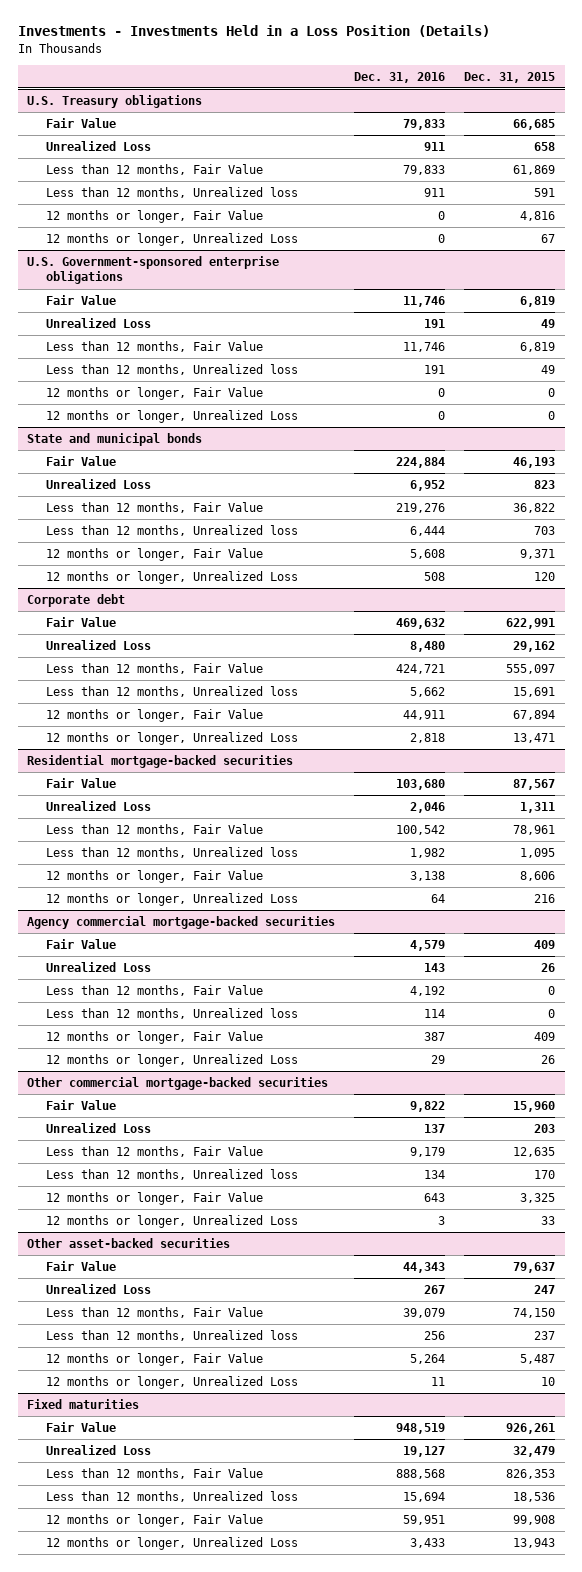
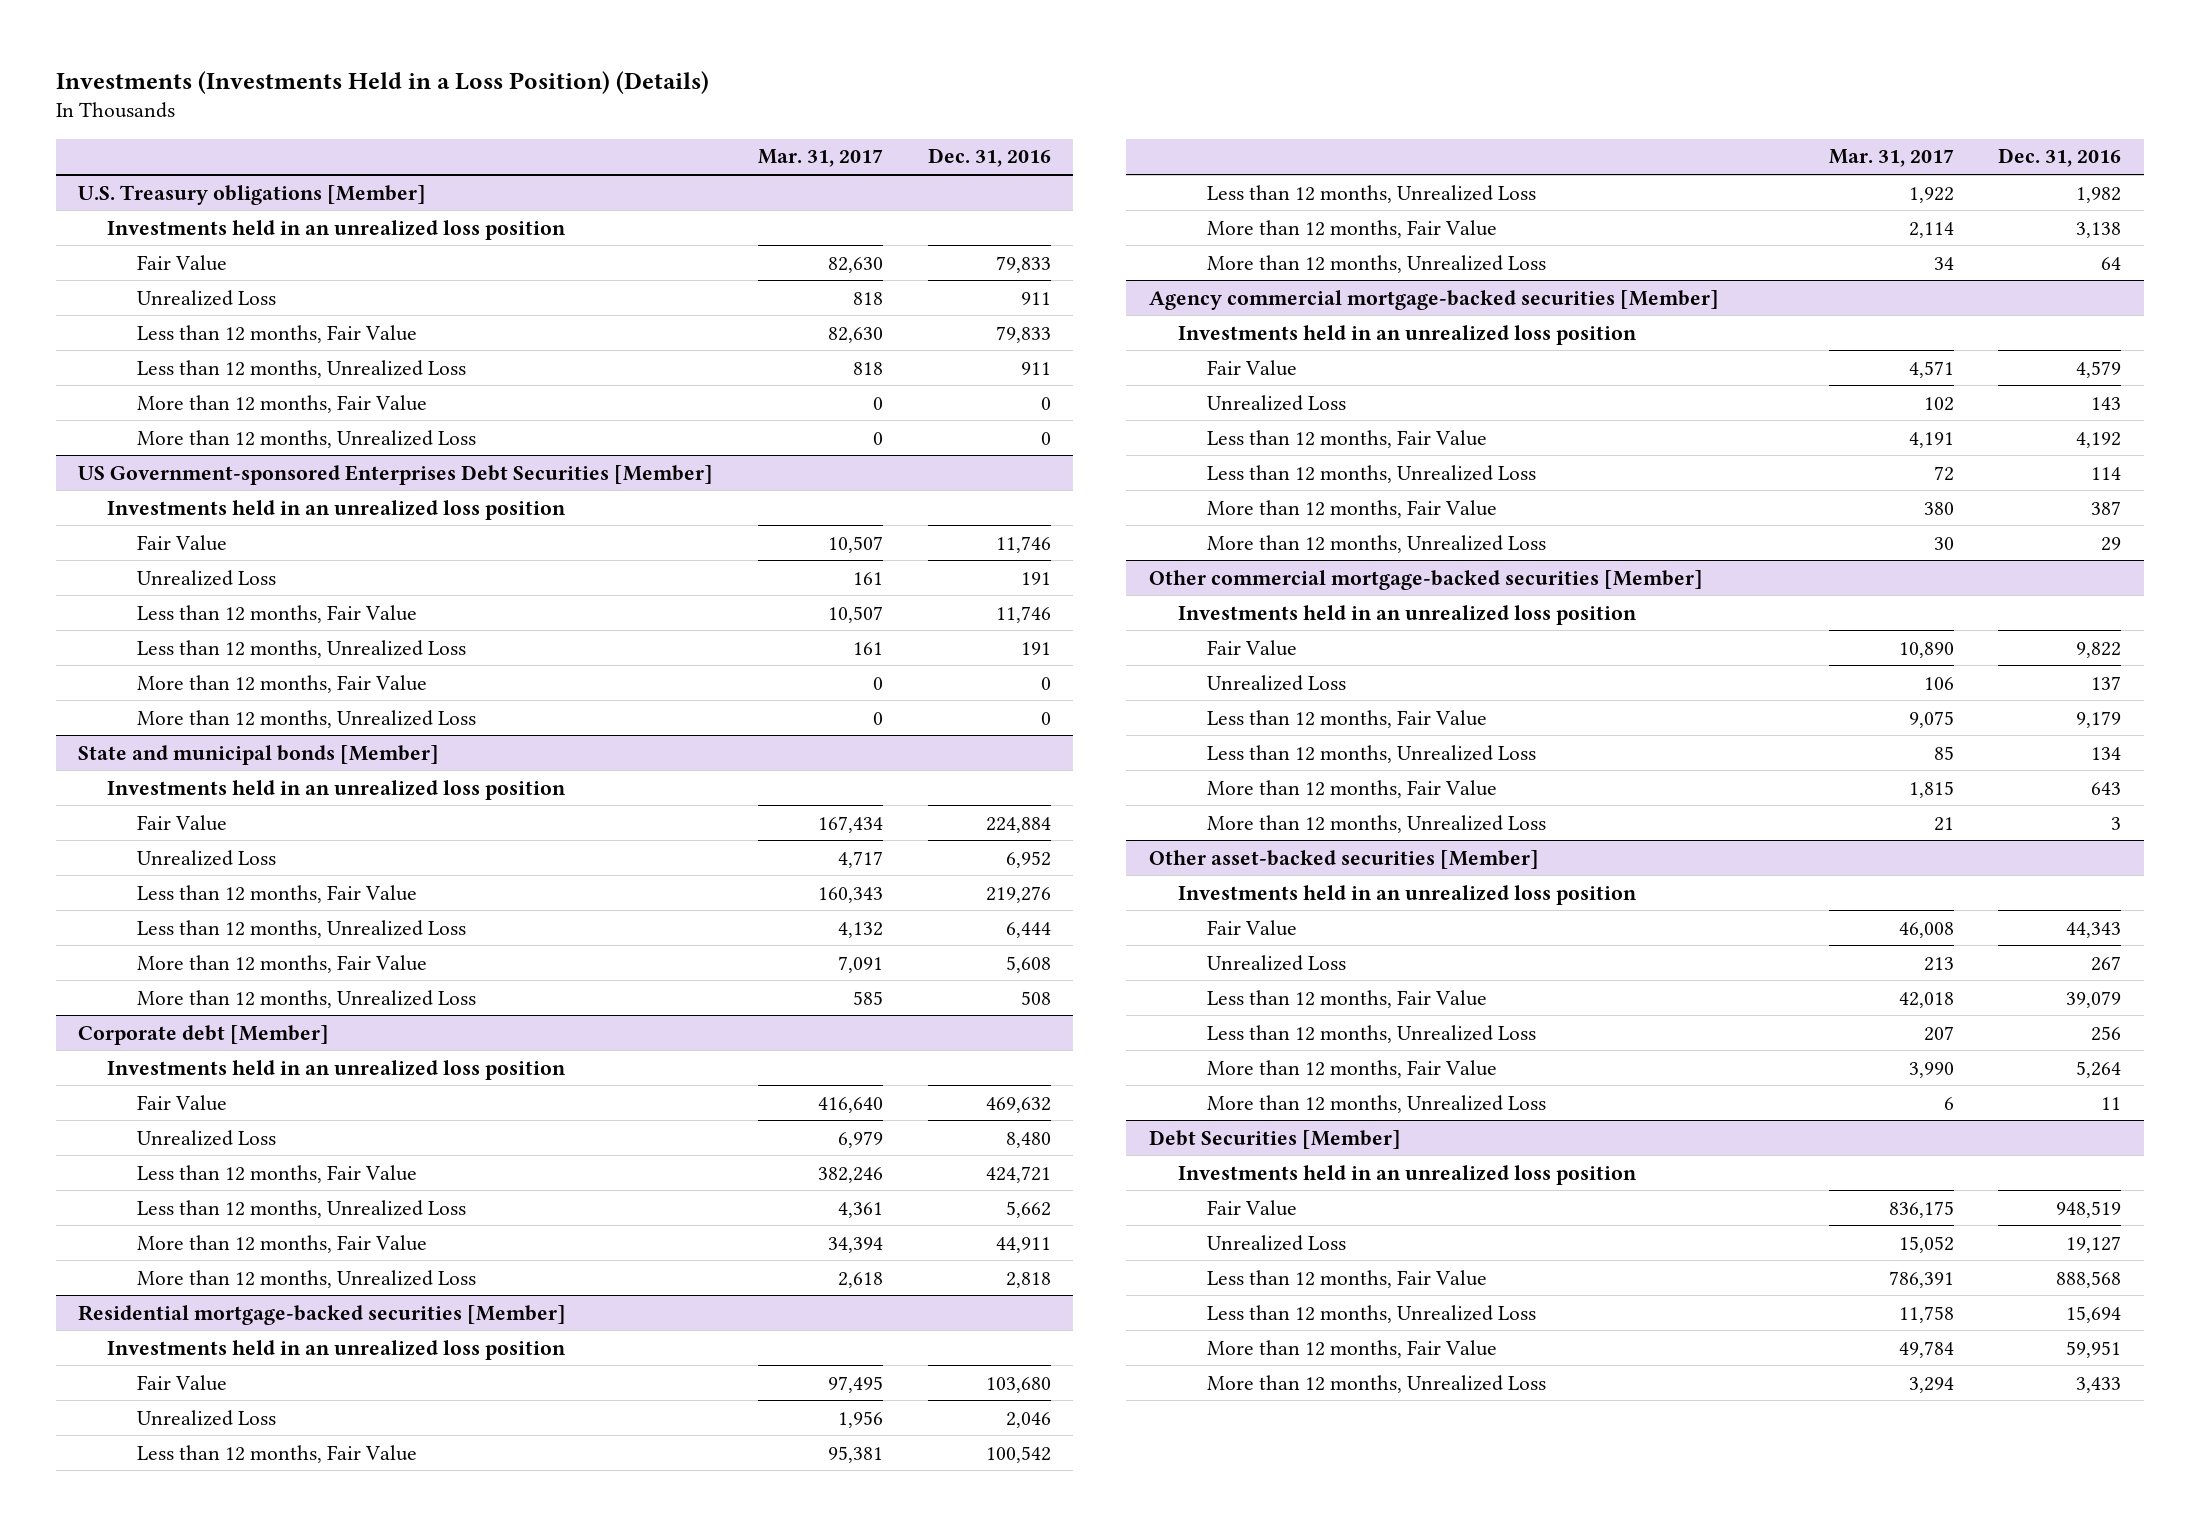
- Investments - Investments Held in a Loss Position (Details)
+ Investments (Investments Held in a Loss Position) (Details)
- | Dec. 31, 2016 | Dec. 31, 2015
+ | Mar. 31, 2017 | Dec. 31, 2016
- U.S. Treasury obligations
+ U.S. Treasury obligations [Member]
+ Investments held in an unrealized loss position
- Less than 12 months, Unrealized loss | 911 | 591
- 12 months or longer, Fair Value | 0 | 4,816
- 12 months or longer, Unrealized Loss | 0 | 67
- U.S. Government-sponsored enterprise obligations
+ Less than 12 months, Unrealized Loss | 818 | 911
+ More than 12 months, Fair Value | 0 | 0
+ More than 12 months, Unrealized Loss | 0 | 0
+ US Government-sponsored Enterprises Debt Securities [Member]
+ Investments held in an unrealized loss position
- Less than 12 months, Unrealized loss | 191 | 49
- 12 months or longer, Fair Value | 0 | 0
- 12 months or longer, Unrealized Loss | 0 | 0
- State and municipal bonds
+ Less than 12 months, Unrealized Loss | 161 | 191
+ More than 12 months, Fair Value | 0 | 0
+ More than 12 months, Unrealized Loss | 0 | 0
+ State and municipal bonds [Member]
+ Investments held in an unrealized loss position
- Less than 12 months, Unrealized loss | 6,444 | 703
- 12 months or longer, Fair Value | 5,608 | 9,371
- 12 months or longer, Unrealized Loss | 508 | 120
- Corporate debt
+ Less than 12 months, Unrealized Loss | 4,132 | 6,444
+ More than 12 months, Fair Value | 7,091 | 5,608
+ More than 12 months, Unrealized Loss | 585 | 508
+ Corporate debt [Member]
+ Investments held in an unrealized loss position
- Less than 12 months, Unrealized loss | 5,662 | 15,691
- 12 months or longer, Fair Value | 44,911 | 67,894
- 12 months or longer, Unrealized Loss | 2,818 | 13,471
- Residential mortgage-backed securities
+ Less than 12 months, Unrealized Loss | 4,361 | 5,662
+ More than 12 months, Fair Value | 34,394 | 44,911
+ More than 12 months, Unrealized Loss | 2,618 | 2,818
+ Residential mortgage-backed securities [Member]
+ Investments held in an unrealized loss position
- Less than 12 months, Unrealized loss | 1,982 | 1,095
- 12 months or longer, Fair Value | 3,138 | 8,606
- 12 months or longer, Unrealized Loss | 64 | 216
- Agency commercial mortgage-backed securities
+ Less than 12 months, Unrealized Loss | 1,922 | 1,982
+ More than 12 months, Fair Value | 2,114 | 3,138
+ More than 12 months, Unrealized Loss | 34 | 64
+ Agency commercial mortgage-backed securities [Member]
+ Investments held in an unrealized loss position
- Less than 12 months, Unrealized loss | 114 | 0
- 12 months or longer, Fair Value | 387 | 409
- 12 months or longer, Unrealized Loss | 29 | 26
- Other commercial mortgage-backed securities
+ Less than 12 months, Unrealized Loss | 72 | 114
+ More than 12 months, Fair Value | 380 | 387
+ More than 12 months, Unrealized Loss | 30 | 29
+ Other commercial mortgage-backed securities [Member]
+ Investments held in an unrealized loss position
- Less than 12 months, Unrealized loss | 134 | 170
- 12 months or longer, Fair Value | 643 | 3,325
- 12 months or longer, Unrealized Loss | 3 | 33
- Other asset-backed securities
+ Less than 12 months, Unrealized Loss | 85 | 134
+ More than 12 months, Fair Value | 1,815 | 643
+ More than 12 months, Unrealized Loss | 21 | 3
+ Other asset-backed securities [Member]
+ Investments held in an unrealized loss position
- Less than 12 months, Unrealized loss | 256 | 237
- 12 months or longer, Fair Value | 5,264 | 5,487
- 12 months or longer, Unrealized Loss | 11 | 10
- Fixed maturities
+ Less than 12 months, Unrealized Loss | 207 | 256
+ More than 12 months, Fair Value | 3,990 | 5,264
+ More than 12 months, Unrealized Loss | 6 | 11
+ Debt Securities [Member]
+ Investments held in an unrealized loss position
- Less than 12 months, Unrealized loss | 15,694 | 18,536
- 12 months or longer, Fair Value | 59,951 | 99,908
- 12 months or longer, Unrealized Loss | 3,433 | 13,943
+ Less than 12 months, Unrealized Loss | 11,758 | 15,694
+ More than 12 months, Fair Value | 49,784 | 59,951
+ More than 12 months, Unrealized Loss | 3,294 | 3,433

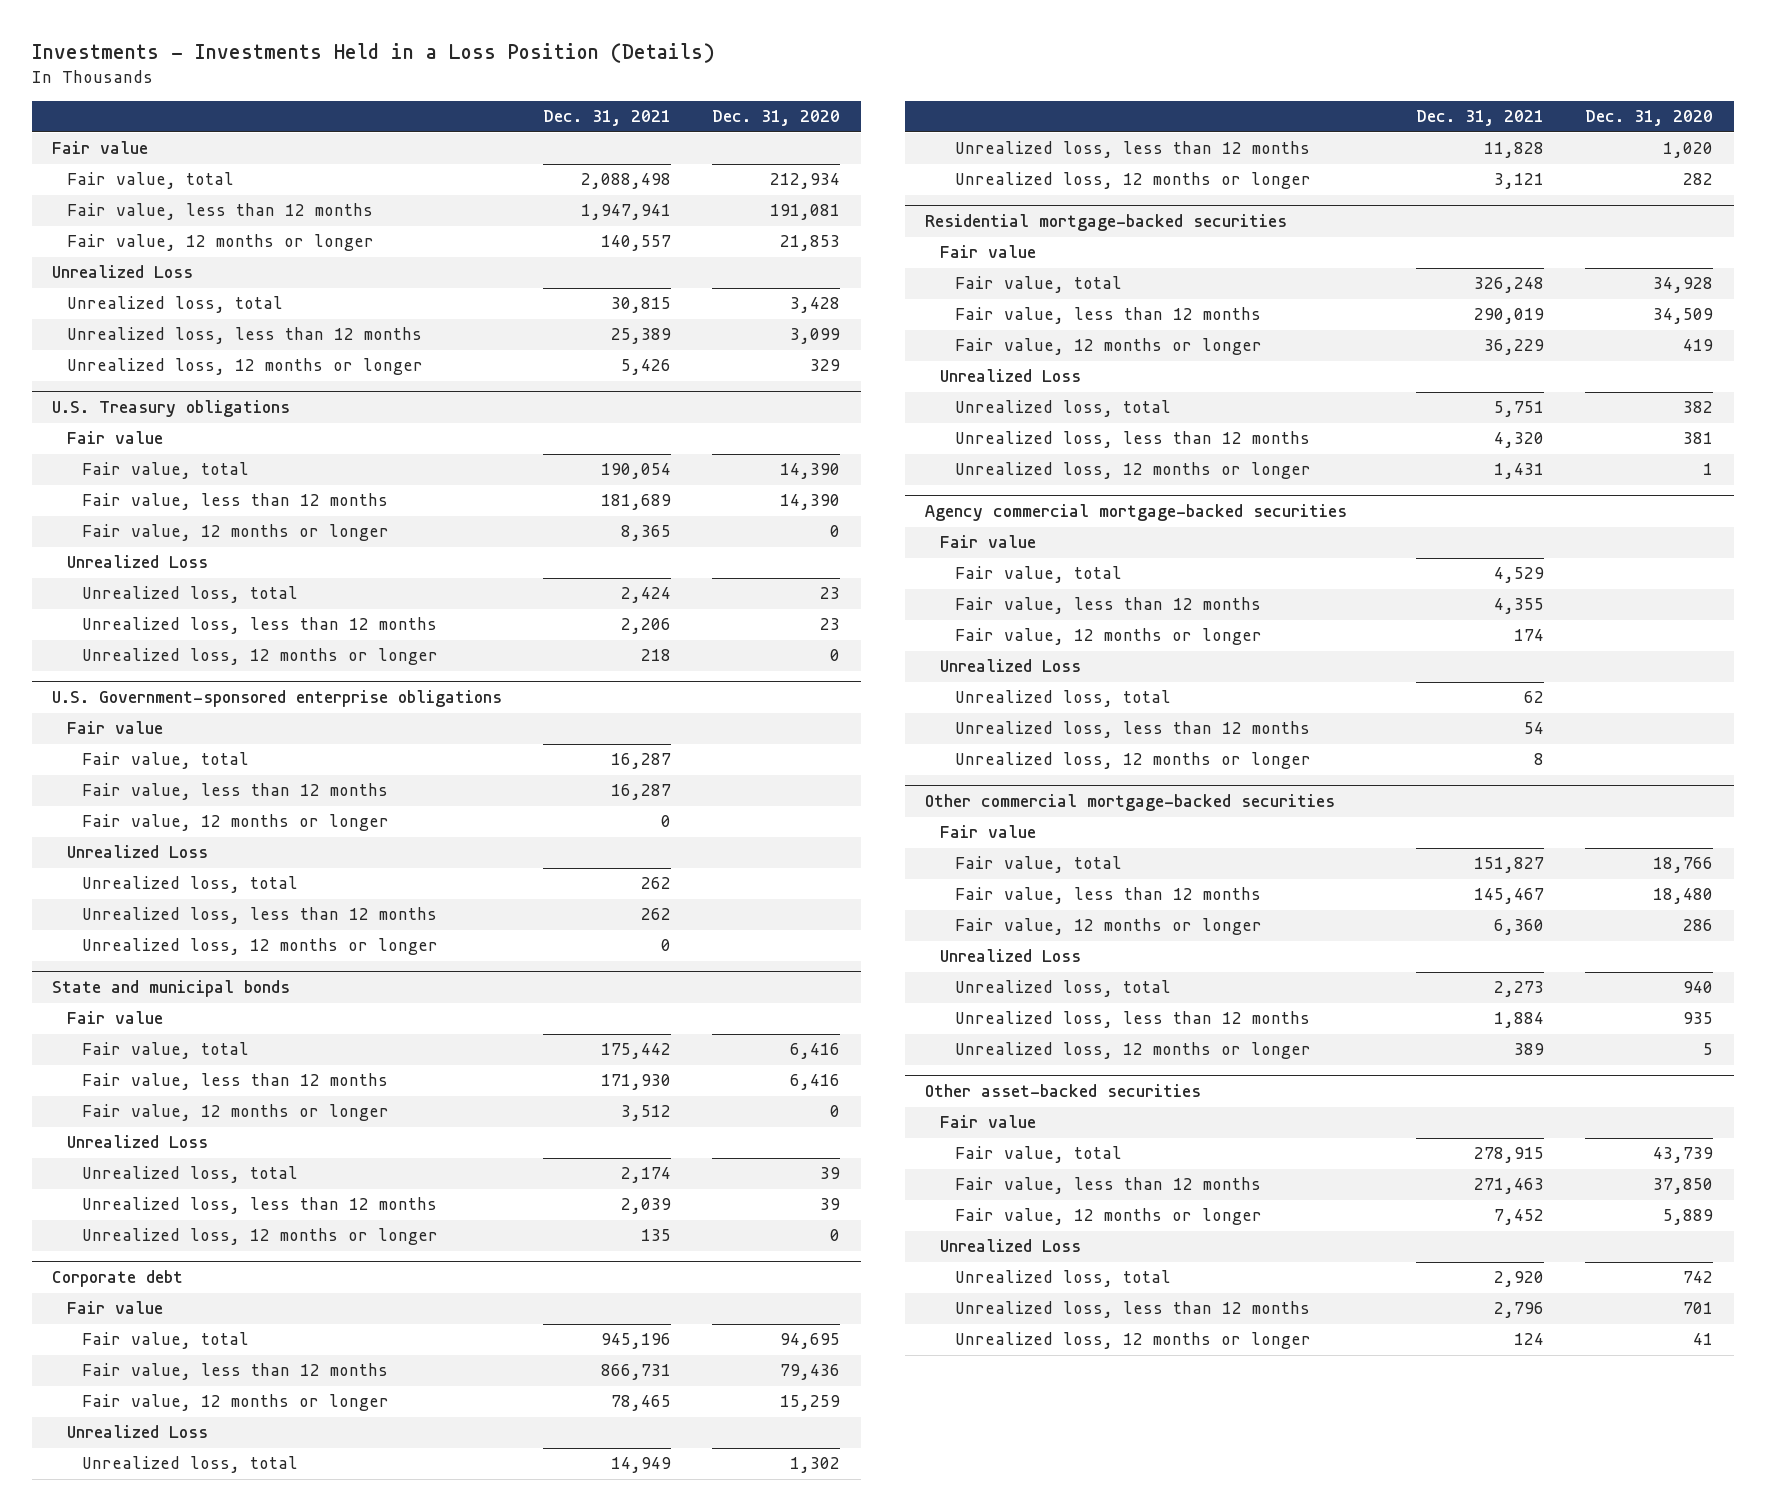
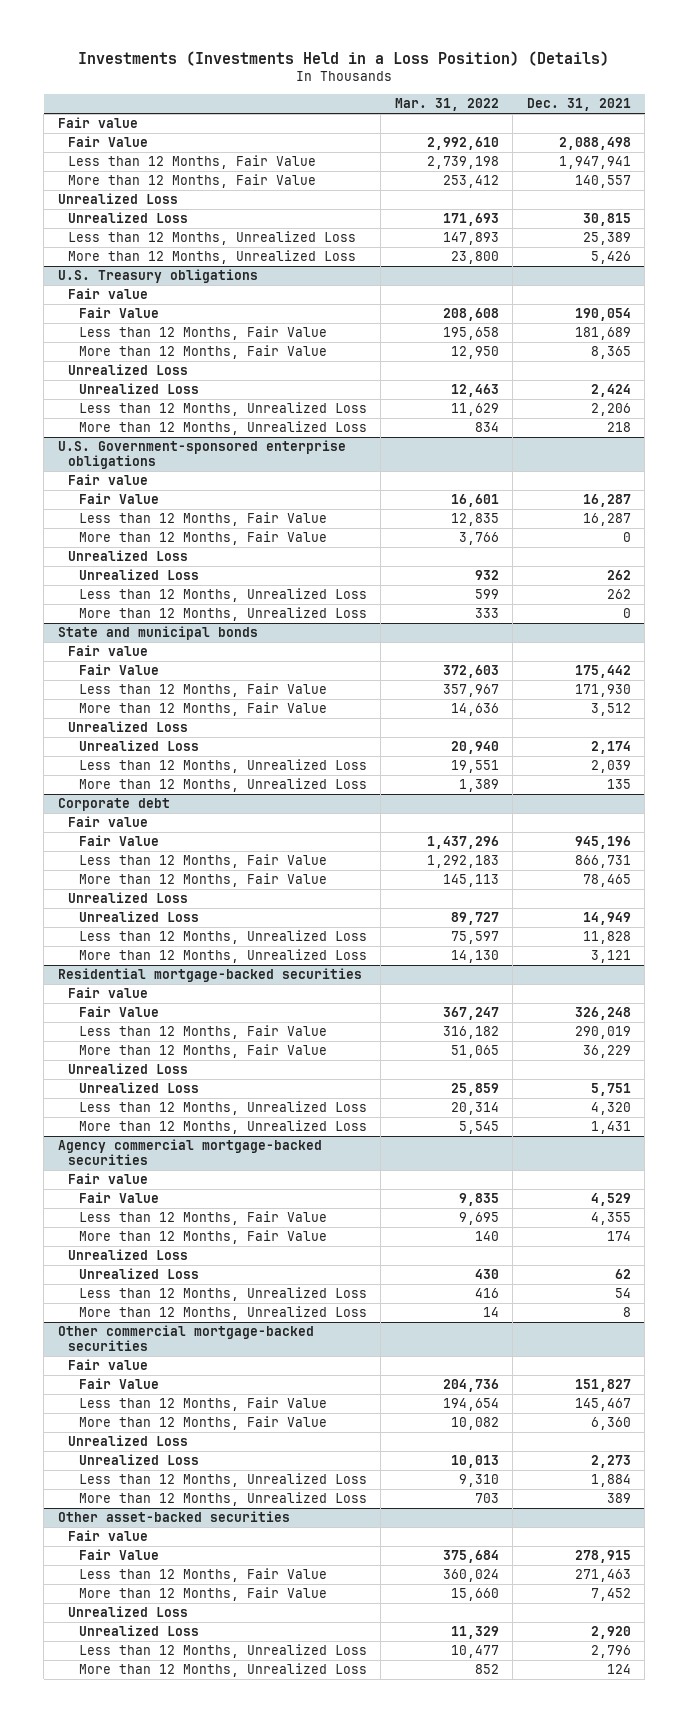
- Investments - Investments Held in a Loss Position (Details)
+ Investments (Investments Held in a Loss Position) (Details)
- | Dec. 31, 2021 | Dec. 31, 2020
+ | Mar. 31, 2022 | Dec. 31, 2021
- Fair value, total | 2,088,498 | 212,934
- Fair value, less than 12 months | 1,947,941 | 191,081
- Fair value, 12 months or longer | 140,557 | 21,853
+ Fair Value | 2,992,610 | 2,088,498
+ Less than 12 Months, Fair Value | 2,739,198 | 1,947,941
+ More than 12 Months, Fair Value | 253,412 | 140,557
- Unrealized loss, total | 30,815 | 3,428
- Unrealized loss, less than 12 months | 25,389 | 3,099
- Unrealized loss, 12 months or longer | 5,426 | 329
+ Unrealized Loss | 171,693 | 30,815
+ Less than 12 Months, Unrealized Loss | 147,893 | 25,389
+ More than 12 Months, Unrealized Loss | 23,800 | 5,426
@ U.S. Treasury obligations
- Fair value, total | 190,054 | 14,390
- Fair value, less than 12 months | 181,689 | 14,390
- Fair value, 12 months or longer | 8,365 | 0
+ Fair Value | 208,608 | 190,054
+ Less than 12 Months, Fair Value | 195,658 | 181,689
+ More than 12 Months, Fair Value | 12,950 | 8,365
- Unrealized loss, total | 2,424 | 23
- Unrealized loss, less than 12 months | 2,206 | 23
- Unrealized loss, 12 months or longer | 218 | 0
+ Unrealized Loss | 12,463 | 2,424
+ Less than 12 Months, Unrealized Loss | 11,629 | 2,206
+ More than 12 Months, Unrealized Loss | 834 | 218
@ U.S. Government-sponsored enterprise obligations
- Fair value, total | 16,287 |
- Fair value, less than 12 months | 16,287 |
- Fair value, 12 months or longer | 0 |
+ Fair Value | 16,601 | 16,287
+ Less than 12 Months, Fair Value | 12,835 | 16,287
+ More than 12 Months, Fair Value | 3,766 | 0
- Unrealized loss, total | 262 |
- Unrealized loss, less than 12 months | 262 |
- Unrealized loss, 12 months or longer | 0 |
+ Unrealized Loss | 932 | 262
+ Less than 12 Months, Unrealized Loss | 599 | 262
+ More than 12 Months, Unrealized Loss | 333 | 0
@ State and municipal bonds
- Fair value, total | 175,442 | 6,416
- Fair value, less than 12 months | 171,930 | 6,416
- Fair value, 12 months or longer | 3,512 | 0
+ Fair Value | 372,603 | 175,442
+ Less than 12 Months, Fair Value | 357,967 | 171,930
+ More than 12 Months, Fair Value | 14,636 | 3,512
- Unrealized loss, total | 2,174 | 39
- Unrealized loss, less than 12 months | 2,039 | 39
- Unrealized loss, 12 months or longer | 135 | 0
+ Unrealized Loss | 20,940 | 2,174
+ Less than 12 Months, Unrealized Loss | 19,551 | 2,039
+ More than 12 Months, Unrealized Loss | 1,389 | 135
@ Corporate debt
- Fair value, total | 945,196 | 94,695
- Fair value, less than 12 months | 866,731 | 79,436
- Fair value, 12 months or longer | 78,465 | 15,259
+ Fair Value | 1,437,296 | 945,196
+ Less than 12 Months, Fair Value | 1,292,183 | 866,731
+ More than 12 Months, Fair Value | 145,113 | 78,465
- Unrealized loss, total | 14,949 | 1,302
- Unrealized loss, less than 12 months | 11,828 | 1,020
- Unrealized loss, 12 months or longer | 3,121 | 282
+ Unrealized Loss | 89,727 | 14,949
+ Less than 12 Months, Unrealized Loss | 75,597 | 11,828
+ More than 12 Months, Unrealized Loss | 14,130 | 3,121
@ Residential mortgage-backed securities
- Fair value, total | 326,248 | 34,928
- Fair value, less than 12 months | 290,019 | 34,509
- Fair value, 12 months or longer | 36,229 | 419
+ Fair Value | 367,247 | 326,248
+ Less than 12 Months, Fair Value | 316,182 | 290,019
+ More than 12 Months, Fair Value | 51,065 | 36,229
- Unrealized loss, total | 5,751 | 382
- Unrealized loss, less than 12 months | 4,320 | 381
- Unrealized loss, 12 months or longer | 1,431 | 1
+ Unrealized Loss | 25,859 | 5,751
+ Less than 12 Months, Unrealized Loss | 20,314 | 4,320
+ More than 12 Months, Unrealized Loss | 5,545 | 1,431
@ Agency commercial mortgage-backed securities
- Fair value, total | 4,529 |
- Fair value, less than 12 months | 4,355 |
- Fair value, 12 months or longer | 174 |
+ Fair Value | 9,835 | 4,529
+ Less than 12 Months, Fair Value | 9,695 | 4,355
+ More than 12 Months, Fair Value | 140 | 174
- Unrealized loss, total | 62 |
- Unrealized loss, less than 12 months | 54 |
- Unrealized loss, 12 months or longer | 8 |
+ Unrealized Loss | 430 | 62
+ Less than 12 Months, Unrealized Loss | 416 | 54
+ More than 12 Months, Unrealized Loss | 14 | 8
@ Other commercial mortgage-backed securities
- Fair value, total | 151,827 | 18,766
- Fair value, less than 12 months | 145,467 | 18,480
- Fair value, 12 months or longer | 6,360 | 286
+ Fair Value | 204,736 | 151,827
+ Less than 12 Months, Fair Value | 194,654 | 145,467
+ More than 12 Months, Fair Value | 10,082 | 6,360
- Unrealized loss, total | 2,273 | 940
- Unrealized loss, less than 12 months | 1,884 | 935
- Unrealized loss, 12 months or longer | 389 | 5
+ Unrealized Loss | 10,013 | 2,273
+ Less than 12 Months, Unrealized Loss | 9,310 | 1,884
+ More than 12 Months, Unrealized Loss | 703 | 389
@ Other asset-backed securities
- Fair value, total | 278,915 | 43,739
- Fair value, less than 12 months | 271,463 | 37,850
- Fair value, 12 months or longer | 7,452 | 5,889
+ Fair Value | 375,684 | 278,915
+ Less than 12 Months, Fair Value | 360,024 | 271,463
+ More than 12 Months, Fair Value | 15,660 | 7,452
- Unrealized loss, total | 2,920 | 742
- Unrealized loss, less than 12 months | 2,796 | 701
- Unrealized loss, 12 months or longer | 124 | 41
+ Unrealized Loss | 11,329 | 2,920
+ Less than 12 Months, Unrealized Loss | 10,477 | 2,796
+ More than 12 Months, Unrealized Loss | 852 | 124

